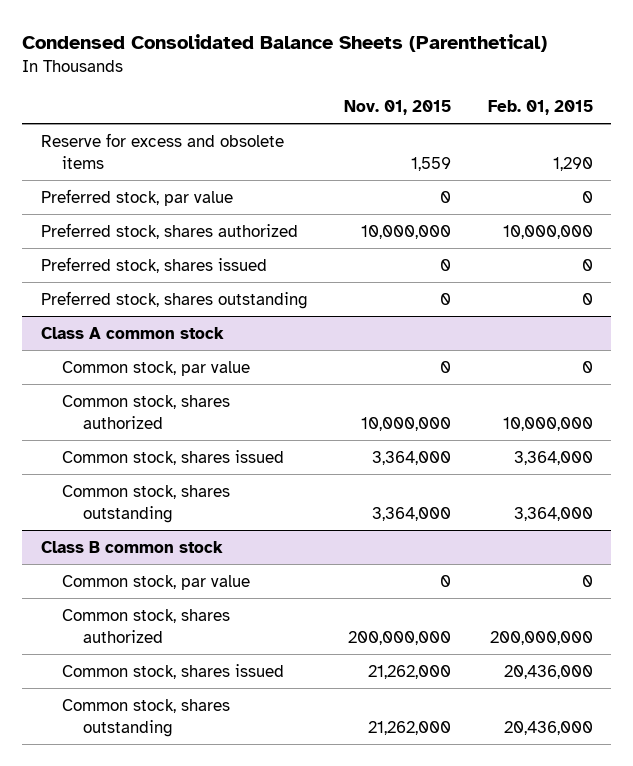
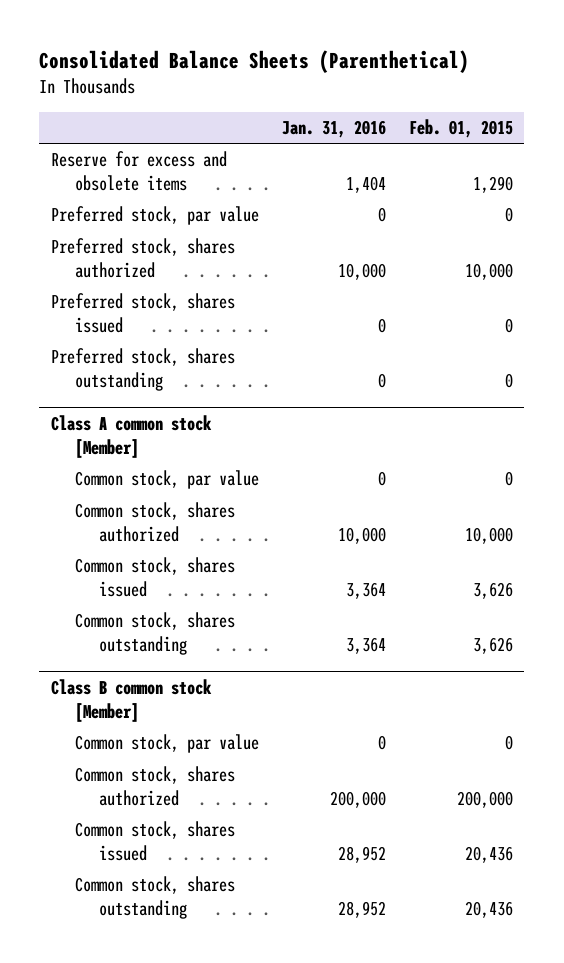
- Condensed Consolidated Balance Sheets (Parenthetical)
+ Consolidated Balance Sheets (Parenthetical)
- | Nov. 01, 2015 | Feb. 01, 2015
+ | Jan. 31, 2016 | Feb. 01, 2015
- Preferred stock, shares authorized | 10,000,000 | 10,000,000
+ Preferred stock, shares authorized | 10,000 | 10,000
- Class A common stock
+ Class A common stock [Member]
- Common stock, shares authorized | 10,000,000 | 10,000,000
- Common stock, shares issued | 3,364,000 | 3,364,000
- Common stock, shares outstanding | 3,364,000 | 3,364,000
- Class B common stock
+ Common stock, shares authorized | 10,000 | 10,000
+ Common stock, shares issued | 3,364 | 3,626
+ Common stock, shares outstanding | 3,364 | 3,626
+ Class B common stock [Member]
- Common stock, shares authorized | 200,000,000 | 200,000,000
- Common stock, shares issued | 21,262,000 | 20,436,000
- Common stock, shares outstanding | 21,262,000 | 20,436,000
+ Common stock, shares authorized | 200,000 | 200,000
+ Common stock, shares issued | 28,952 | 20,436
+ Common stock, shares outstanding | 28,952 | 20,436

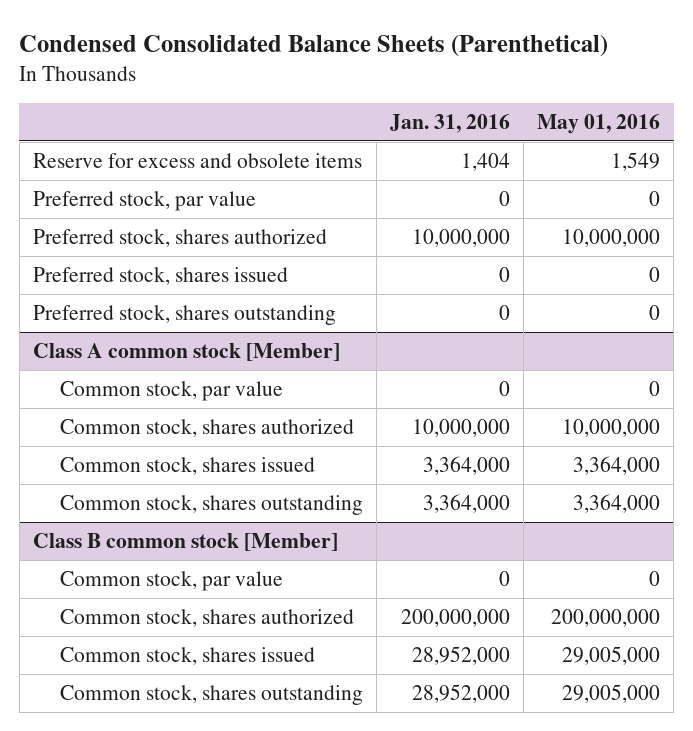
- Consolidated Balance Sheets (Parenthetical)
+ Condensed Consolidated Balance Sheets (Parenthetical)
- | Jan. 31, 2016 | Feb. 01, 2015
+ | Jan. 31, 2016 | May 01, 2016
- Preferred stock, shares authorized | 10,000 | 10,000
+ Preferred stock, shares authorized | 10,000,000 | 10,000,000
@ Class A common stock [Member]
- Common stock, shares authorized | 10,000 | 10,000
- Common stock, shares issued | 3,364 | 3,626
- Common stock, shares outstanding | 3,364 | 3,626
+ Common stock, shares authorized | 10,000,000 | 10,000,000
+ Common stock, shares issued | 3,364,000 | 3,364,000
+ Common stock, shares outstanding | 3,364,000 | 3,364,000
@ Class B common stock [Member]
- Common stock, shares authorized | 200,000 | 200,000
- Common stock, shares issued | 28,952 | 20,436
- Common stock, shares outstanding | 28,952 | 20,436
+ Common stock, shares authorized | 200,000,000 | 200,000,000
+ Common stock, shares issued | 28,952,000 | 29,005,000
+ Common stock, shares outstanding | 28,952,000 | 29,005,000

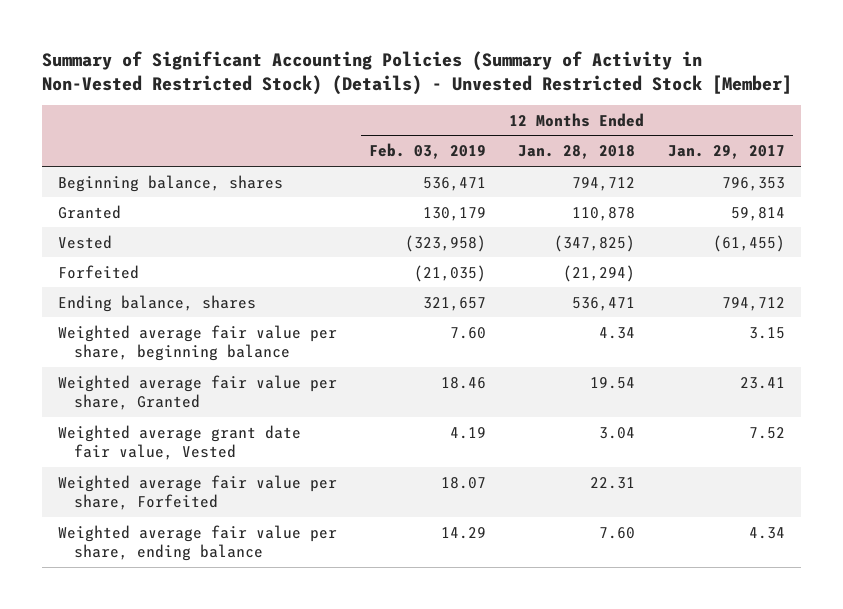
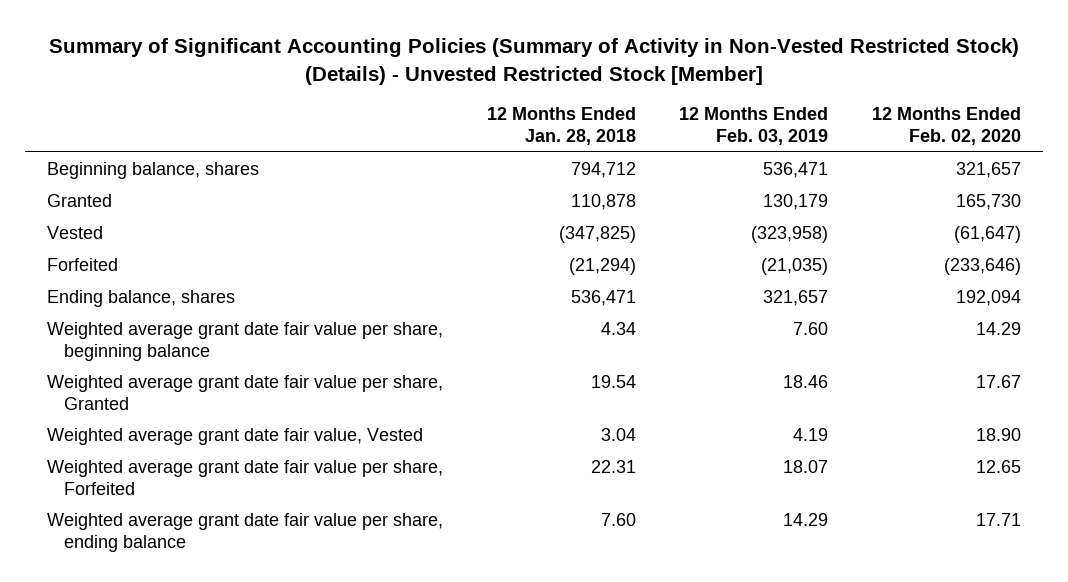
- | 12 Months Ended Feb. 03, 2019 | 12 Months Ended Jan. 28, 2018 | 12 Months Ended Jan. 29, 2017
+ | 12 Months Ended Jan. 28, 2018 | 12 Months Ended Feb. 03, 2019 | 12 Months Ended Feb. 02, 2020
- Weighted average fair value per share, beginning balance | 7.60 | 4.34 | 3.15
- Weighted average fair value per share, Granted | 18.46 | 19.54 | 23.41
+ Weighted average grant date fair value per share, beginning balance | 4.34 | 7.60 | 14.29
+ Weighted average grant date fair value per share, Granted | 19.54 | 18.46 | 17.67
- Weighted average fair value per share, Forfeited | 18.07 | 22.31 |
- Weighted average fair value per share, ending balance | 14.29 | 7.60 | 4.34
+ Weighted average grant date fair value per share, Forfeited | 22.31 | 18.07 | 12.65
+ Weighted average grant date fair value per share, ending balance | 7.60 | 14.29 | 17.71

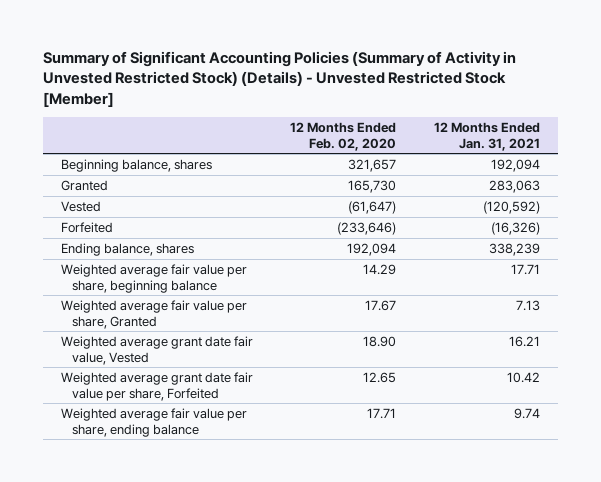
- Summary of Significant Accounting Policies (Summary of Activity in Non-Vested Restricted Stock) (Details) - Unvested Restricted Stock [Member]
+ Summary of Significant Accounting Policies (Summary of Activity in Unvested Restricted Stock) (Details) - Unvested Restricted Stock [Member]
- | 12 Months Ended Jan. 28, 2018 | 12 Months Ended Feb. 03, 2019 | 12 Months Ended Feb. 02, 2020
+ | 12 Months Ended Feb. 02, 2020 | 12 Months Ended Jan. 31, 2021
- Weighted average grant date fair value per share, beginning balance | 4.34 | 7.60 | 14.29
- Weighted average grant date fair value per share, Granted | 19.54 | 18.46 | 17.67
+ Weighted average fair value per share, beginning balance | 14.29 | 17.71
+ Weighted average fair value per share, Granted | 17.67 | 7.13
- Weighted average grant date fair value per share, ending balance | 7.60 | 14.29 | 17.71
+ Weighted average fair value per share, ending balance | 17.71 | 9.74

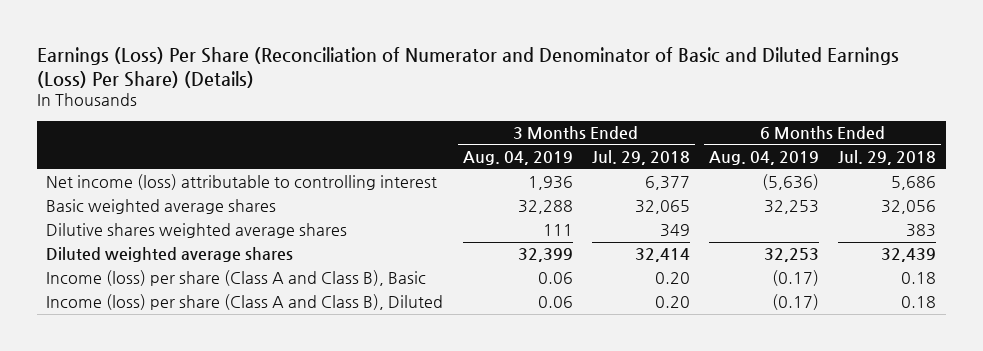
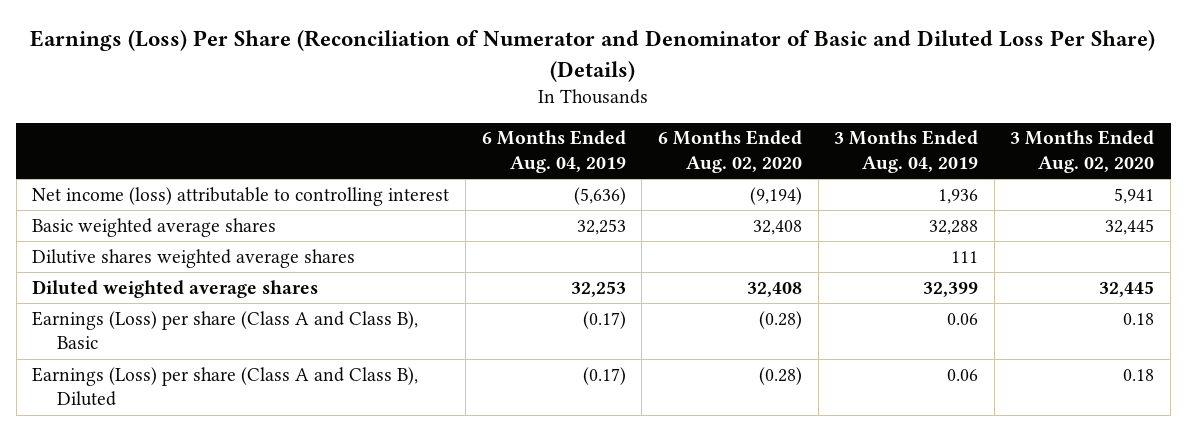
- Earnings (Loss) Per Share (Reconciliation of Numerator and Denominator of Basic and Diluted Earnings (Loss) Per Share) (Details)
+ Earnings (Loss) Per Share (Reconciliation of Numerator and Denominator of Basic and Diluted Loss Per Share) (Details)
- | 3 Months Ended Aug. 04, 2019 | 3 Months Ended Jul. 29, 2018 | 6 Months Ended Aug. 04, 2019 | 6 Months Ended Jul. 29, 2018
+ | 6 Months Ended Aug. 04, 2019 | 6 Months Ended Aug. 02, 2020 | 3 Months Ended Aug. 04, 2019 | 3 Months Ended Aug. 02, 2020
- Income (loss) per share (Class A and Class B), Basic | 0.06 | 0.20 | (0.17) | 0.18
- Income (loss) per share (Class A and Class B), Diluted | 0.06 | 0.20 | (0.17) | 0.18
+ Earnings (Loss) per share (Class A and Class B), Basic | (0.17) | (0.28) | 0.06 | 0.18
+ Earnings (Loss) per share (Class A and Class B), Diluted | (0.17) | (0.28) | 0.06 | 0.18

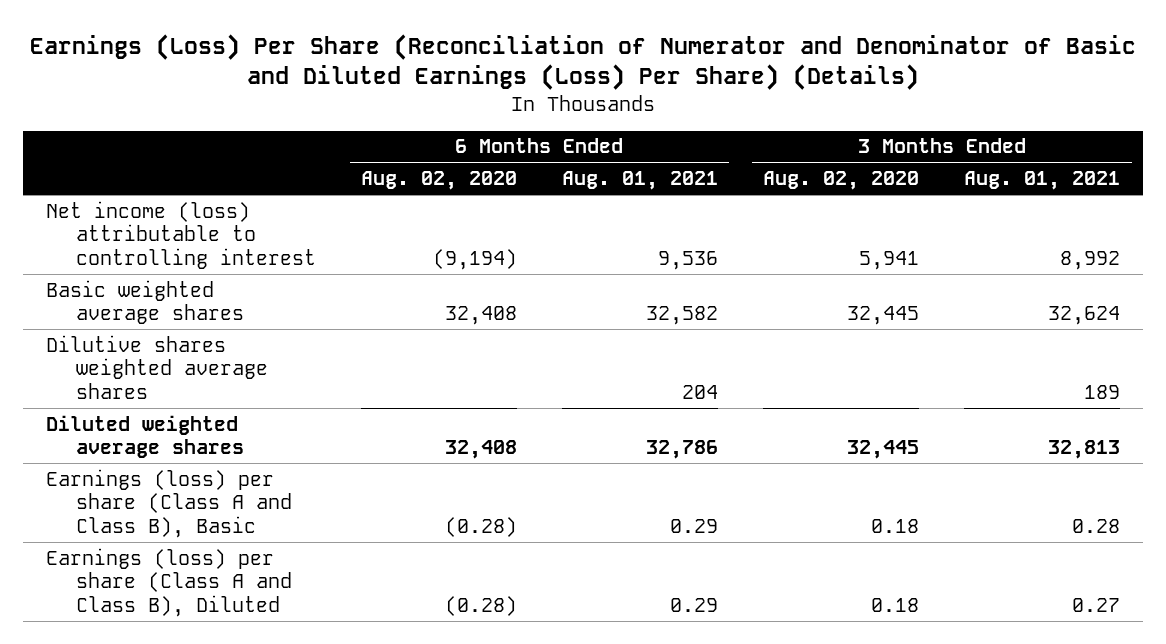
- Earnings (Loss) Per Share (Reconciliation of Numerator and Denominator of Basic and Diluted Loss Per Share) (Details)
+ Earnings (Loss) Per Share (Reconciliation of Numerator and Denominator of Basic and Diluted Earnings (Loss) Per Share) (Details)
- | 6 Months Ended Aug. 04, 2019 | 6 Months Ended Aug. 02, 2020 | 3 Months Ended Aug. 04, 2019 | 3 Months Ended Aug. 02, 2020
+ | 6 Months Ended Aug. 02, 2020 | 6 Months Ended Aug. 01, 2021 | 3 Months Ended Aug. 02, 2020 | 3 Months Ended Aug. 01, 2021
- Earnings (Loss) per share (Class A and Class B), Basic | (0.17) | (0.28) | 0.06 | 0.18
- Earnings (Loss) per share (Class A and Class B), Diluted | (0.17) | (0.28) | 0.06 | 0.18
+ Earnings (loss) per share (Class A and Class B), Basic | (0.28) | 0.29 | 0.18 | 0.28
+ Earnings (loss) per share (Class A and Class B), Diluted | (0.28) | 0.29 | 0.18 | 0.27

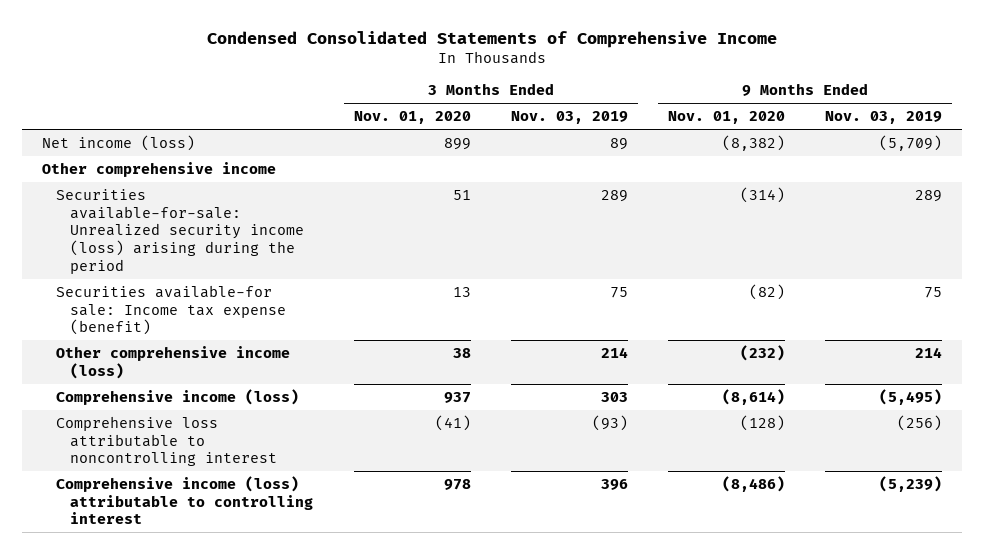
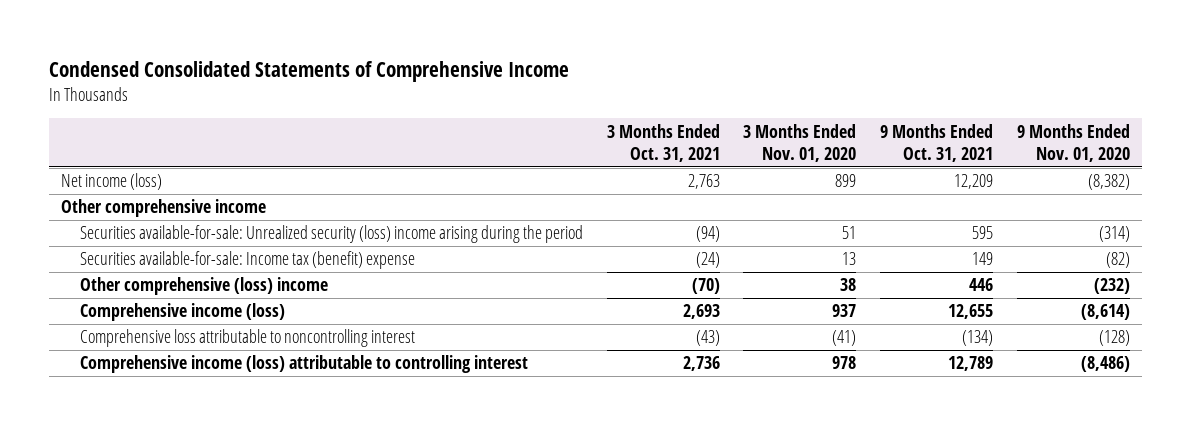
- | 3 Months Ended Nov. 01, 2020 | 3 Months Ended Nov. 03, 2019 | 9 Months Ended Nov. 01, 2020 | 9 Months Ended Nov. 03, 2019
+ | 3 Months Ended Oct. 31, 2021 | 3 Months Ended Nov. 01, 2020 | 9 Months Ended Oct. 31, 2021 | 9 Months Ended Nov. 01, 2020
- Securities available-for-sale: Unrealized security income (loss) arising during the period | 51 | 289 | (314) | 289
- Securities available-for sale: Income tax expense (benefit) | 13 | 75 | (82) | 75
- Other comprehensive income (loss) | 38 | 214 | (232) | 214
+ Securities available-for-sale: Unrealized security (loss) income arising during the period | (94) | 51 | 595 | (314)
+ Securities available-for-sale: Income tax (benefit) expense | (24) | 13 | 149 | (82)
+ Other comprehensive (loss) income | (70) | 38 | 446 | (232)

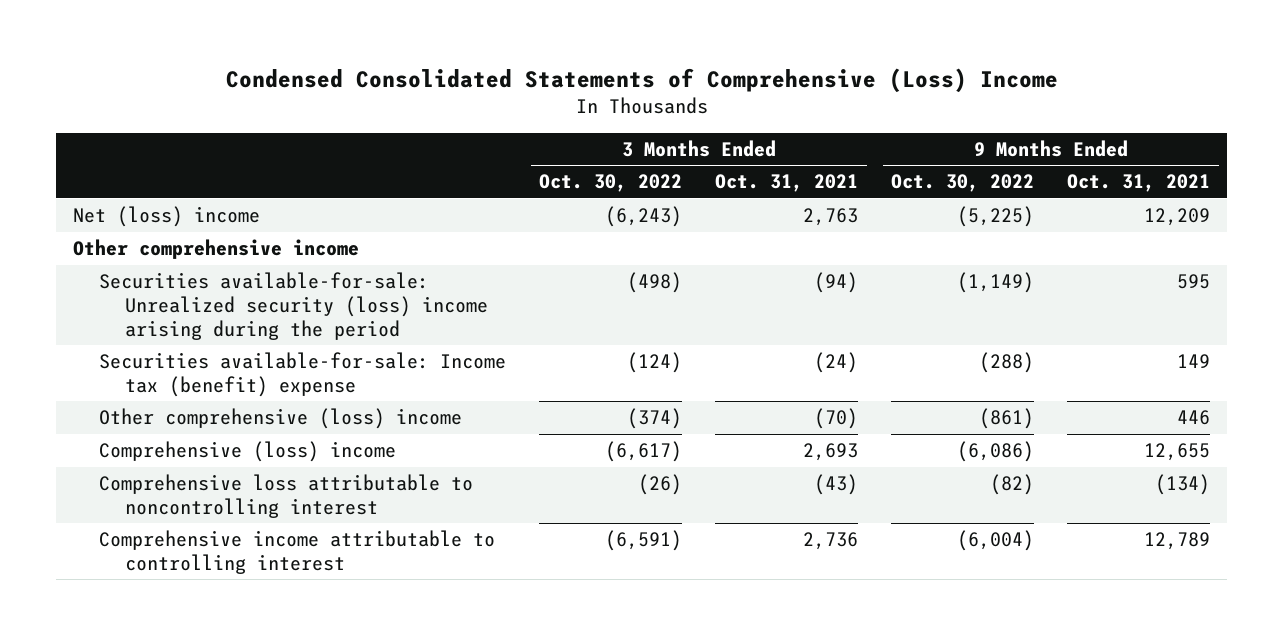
- Condensed Consolidated Statements of Comprehensive Income
+ Condensed Consolidated Statements of Comprehensive (Loss) Income
- | 3 Months Ended Oct. 31, 2021 | 3 Months Ended Nov. 01, 2020 | 9 Months Ended Oct. 31, 2021 | 9 Months Ended Nov. 01, 2020
+ | 3 Months Ended Oct. 30, 2022 | 3 Months Ended Oct. 31, 2021 | 9 Months Ended Oct. 30, 2022 | 9 Months Ended Oct. 31, 2021
- Net income (loss) | 2,763 | 899 | 12,209 | (8,382)
+ Net (loss) income | (6,243) | 2,763 | (5,225) | 12,209
- Comprehensive income (loss) | 2,693 | 937 | 12,655 | (8,614)
+ Comprehensive (loss) income | (6,617) | 2,693 | (6,086) | 12,655
- Comprehensive income (loss) attributable to controlling interest | 2,736 | 978 | 12,789 | (8,486)
+ Comprehensive income attributable to controlling interest | (6,591) | 2,736 | (6,004) | 12,789

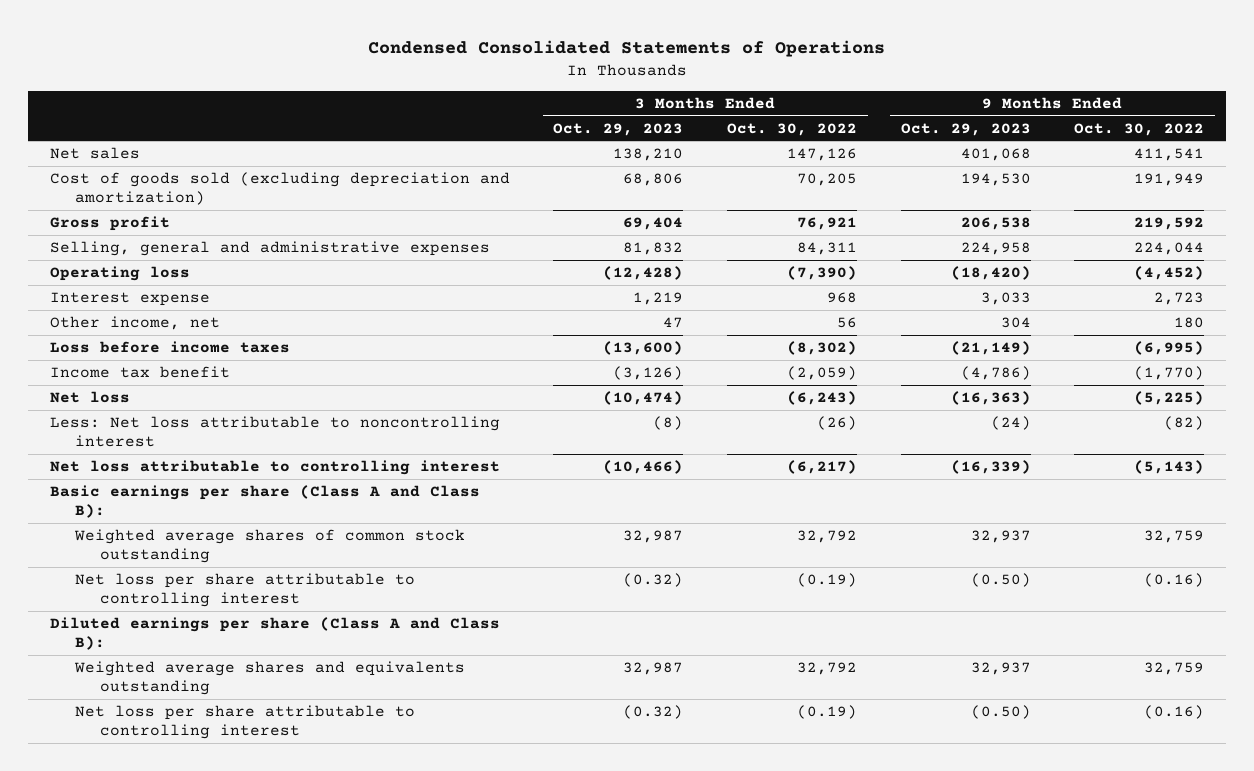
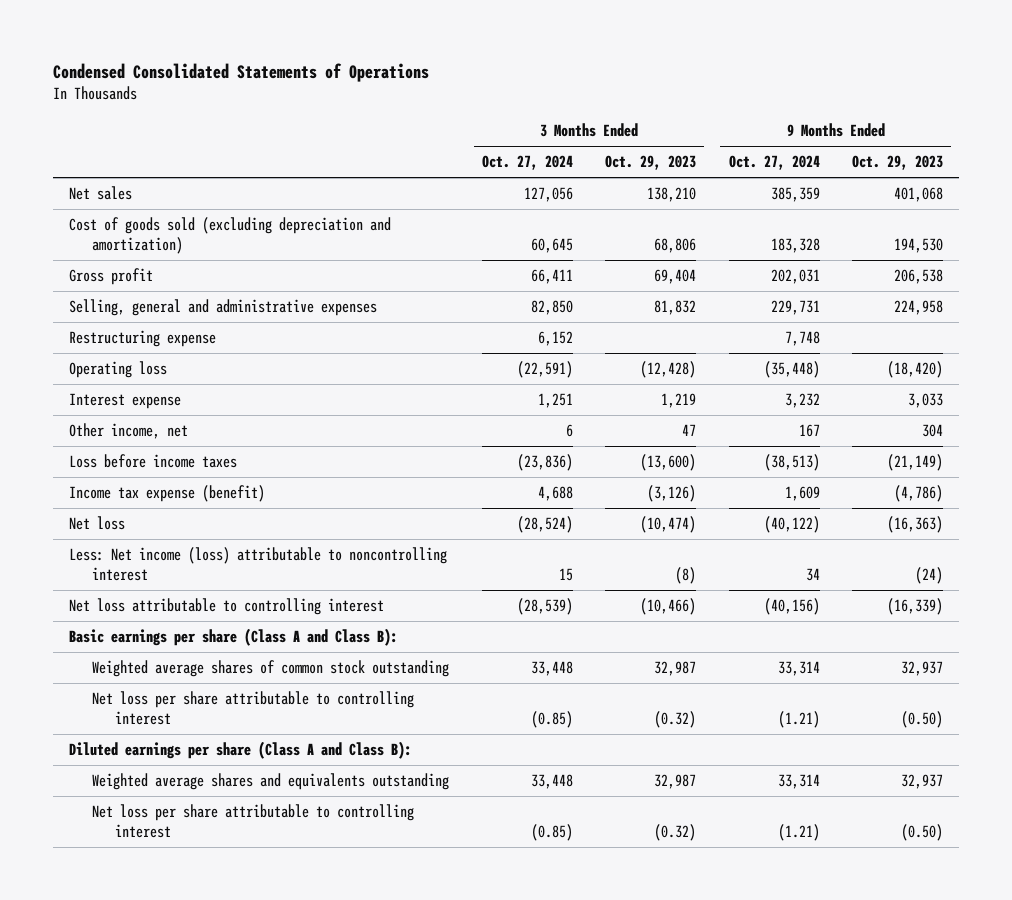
- | 3 Months Ended Oct. 29, 2023 | 3 Months Ended Oct. 30, 2022 | 9 Months Ended Oct. 29, 2023 | 9 Months Ended Oct. 30, 2022
+ | 3 Months Ended Oct. 27, 2024 | 3 Months Ended Oct. 29, 2023 | 9 Months Ended Oct. 27, 2024 | 9 Months Ended Oct. 29, 2023
+ Restructuring expense | 6,152 | | 7,748 |
- Income tax benefit | (3,126) | (2,059) | (4,786) | (1,770)
+ Income tax expense (benefit) | 4,688 | (3,126) | 1,609 | (4,786)
- Less: Net loss attributable to noncontrolling interest | (8) | (26) | (24) | (82)
+ Less: Net income (loss) attributable to noncontrolling interest | 15 | (8) | 34 | (24)

